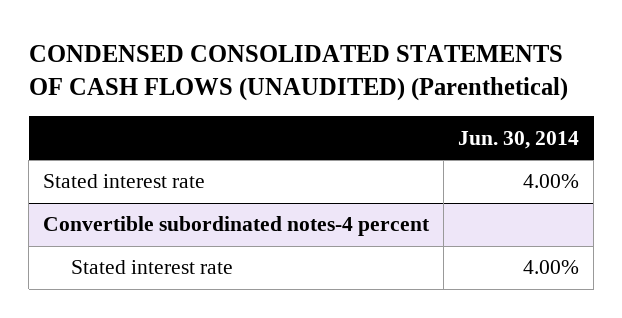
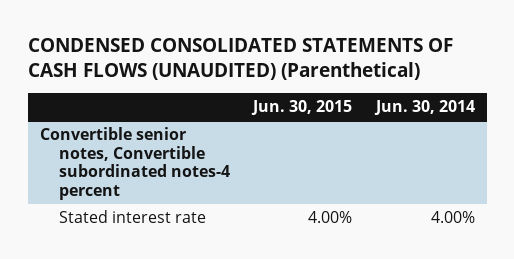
- | Jun. 30, 2014
+ | Jun. 30, 2015 | Jun. 30, 2014
- Stated interest rate | 4.00%
- Convertible subordinated notes-4 percent
+ Convertible senior notes, Convertible subordinated notes-4 percent

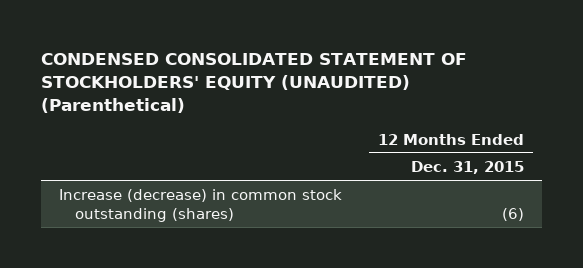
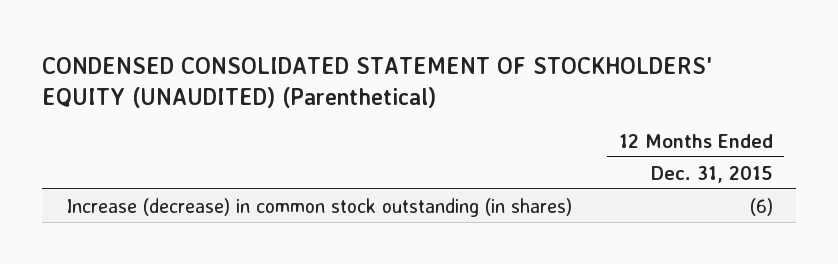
- Increase (decrease) in common stock outstanding (shares) | (6)
+ Increase (decrease) in common stock outstanding (in shares) | (6)

